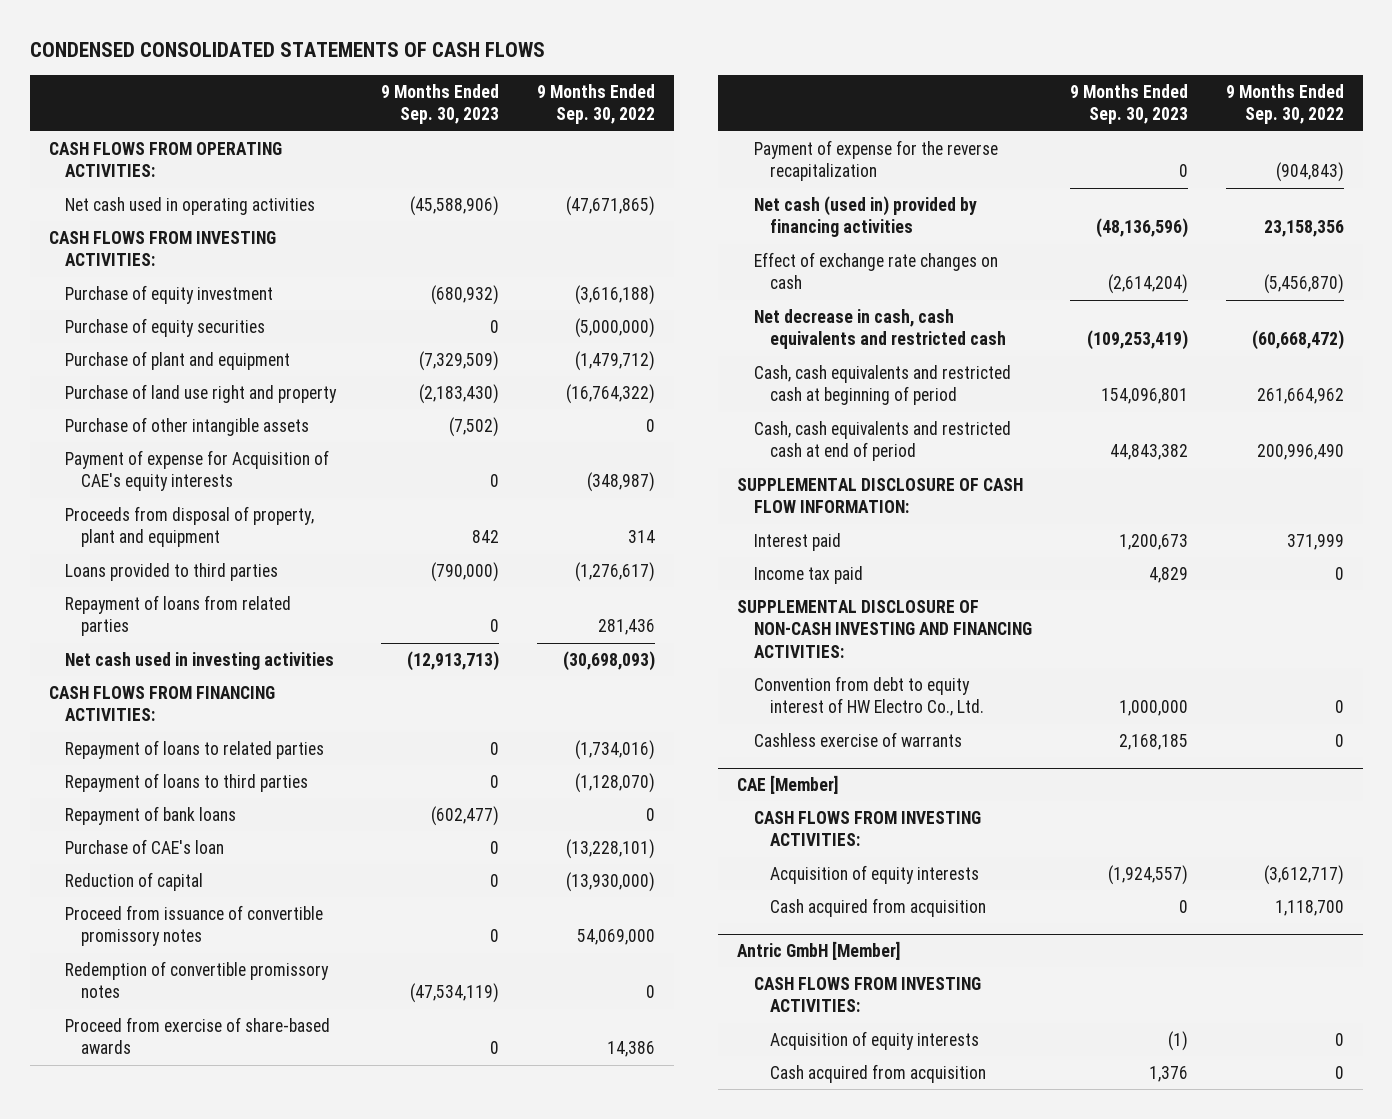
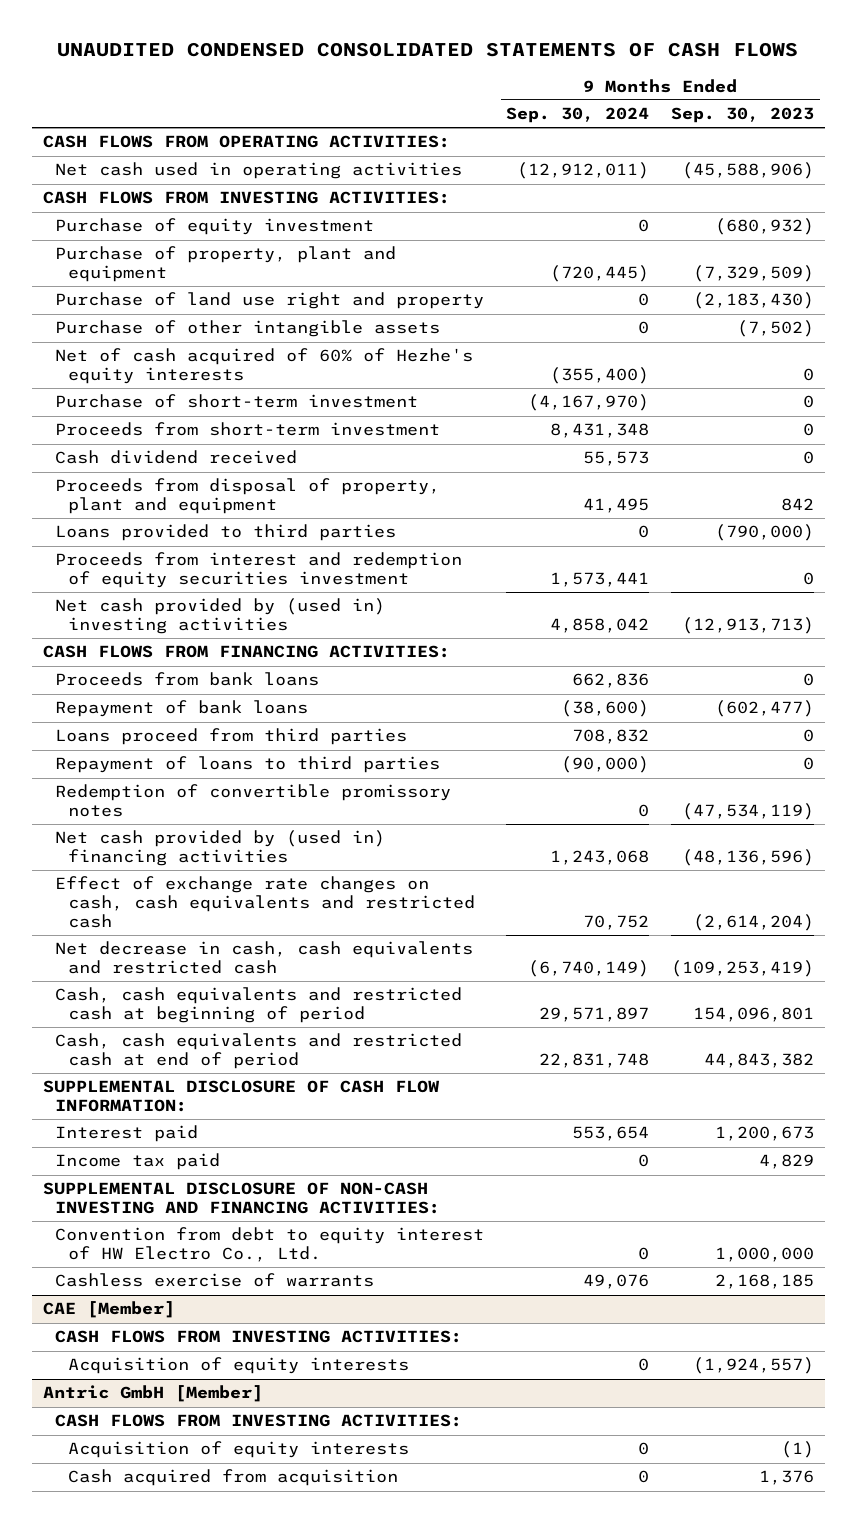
- CONDENSED CONSOLIDATED STATEMENTS OF CASH FLOWS
+ UNAUDITED CONDENSED CONSOLIDATED STATEMENTS OF CASH FLOWS
- | 9 Months Ended Sep. 30, 2023 | 9 Months Ended Sep. 30, 2022
+ | 9 Months Ended Sep. 30, 2024 | 9 Months Ended Sep. 30, 2023
- Purchase of equity securities | 0 | (5,000,000)
- Purchase of plant and equipment | (7,329,509) | (1,479,712)
+ Purchase of property, plant and equipment | (720,445) | (7,329,509)
- Payment of expense for Acquisition of CAE's equity interests | 0 | (348,987)
+ Net of cash acquired of 60% of Hezhe's equity interests | (355,400) | 0
+ Purchase of short-term investment | (4,167,970) | 0
+ Proceeds from short-term investment | 8,431,348 | 0
+ Cash dividend received | 55,573 | 0
- Repayment of loans from related parties | 0 | 281,436
- Net cash used in investing activities | (12,913,713) | (30,698,093)
+ Proceeds from interest and redemption of equity securities investment | 1,573,441 | 0
+ Net cash provided by (used in) investing activities | 4,858,042 | (12,913,713)
- Repayment of loans to related parties | 0 | (1,734,016)
+ Proceeds from bank loans | 662,836 | 0
- Purchase of CAE's loan | 0 | (13,228,101)
- Reduction of capital | 0 | (13,930,000)
- Proceed from issuance of convertible promissory notes | 0 | 54,069,000
+ Loans proceed from third parties | 708,832 | 0
moved down: Repayment of loans to third parties | (90,000) | 0
- Proceed from exercise of share-based awards | 0 | 14,386
- Payment of expense for the reverse recapitalization | 0 | (904,843)
- Net cash (used in) provided by financing activities | (48,136,596) | 23,158,356
- Effect of exchange rate changes on cash | (2,614,204) | (5,456,870)
+ Net cash provided by (used in) financing activities | 1,243,068 | (48,136,596)
+ Effect of exchange rate changes on cash, cash equivalents and restricted cash | 70,752 | (2,614,204)
@ CAE [Member]
- Cash acquired from acquisition | 0 | 1,118,700

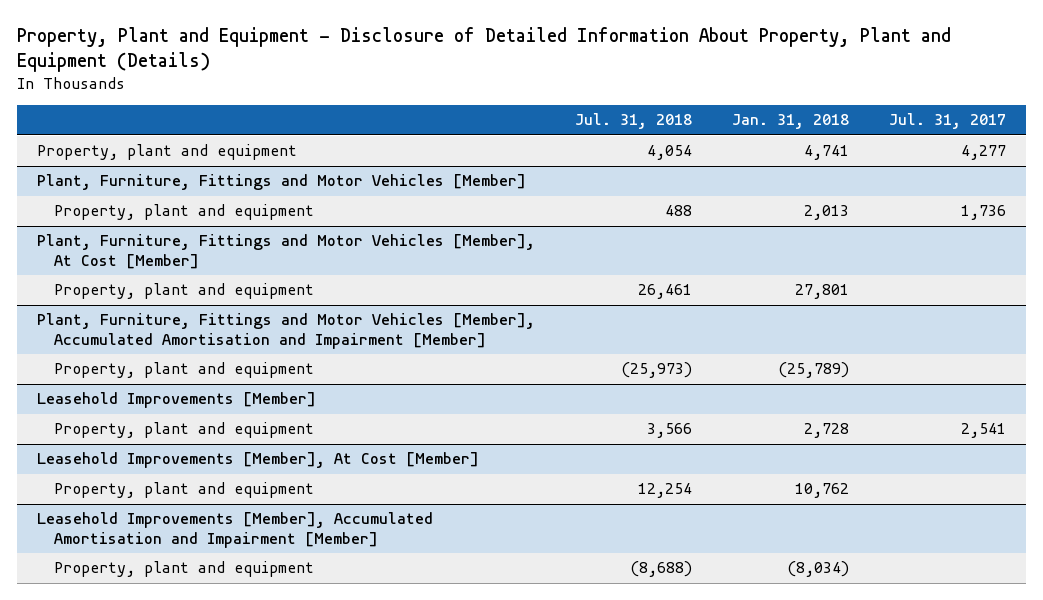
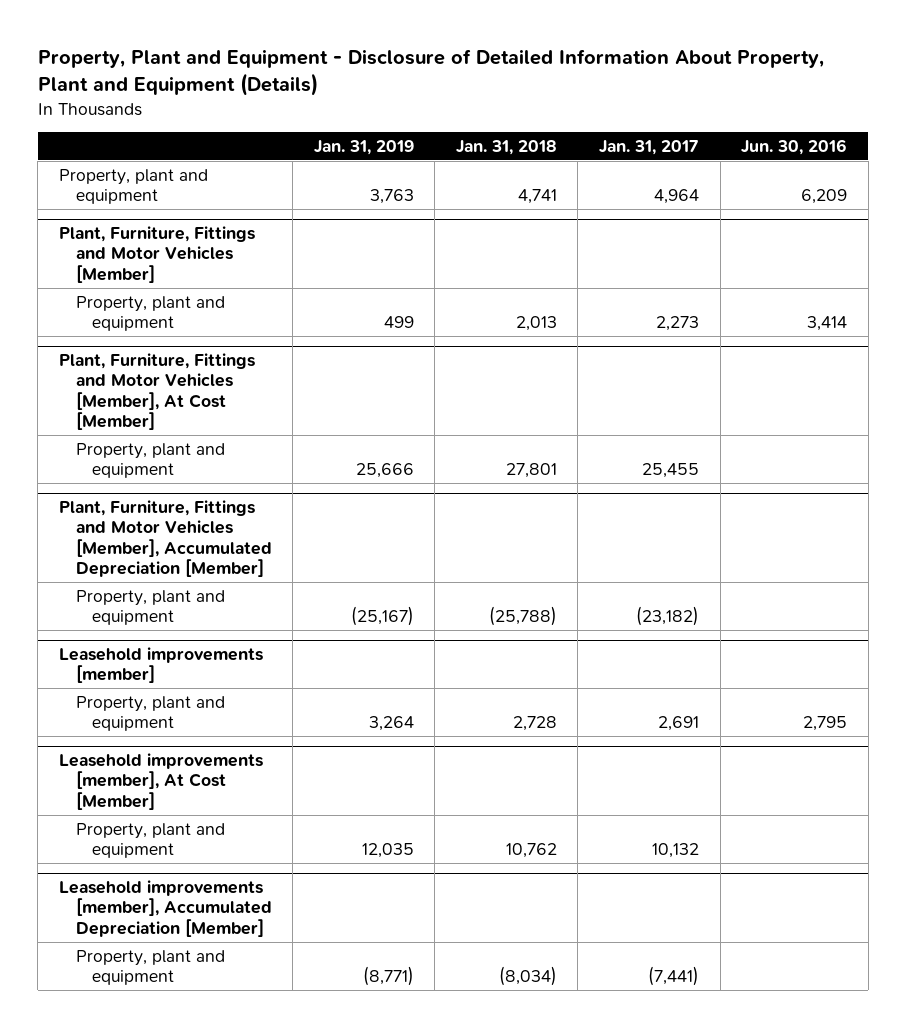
- | Jul. 31, 2018 | Jan. 31, 2018 | Jul. 31, 2017
+ | Jan. 31, 2019 | Jan. 31, 2018 | Jan. 31, 2017 | Jun. 30, 2016
- Plant, Furniture, Fittings and Motor Vehicles [Member], Accumulated Amortisation and Impairment [Member]
- Property, plant and equipment | (25,973) | (25,789) |
- Leasehold Improvements [Member]
+ Plant, Furniture, Fittings and Motor Vehicles [Member], Accumulated Depreciation [Member]
+ Property, plant and equipment | (25,167) | (25,788) | (23,182) |
+ Leasehold improvements [member]
- Leasehold Improvements [Member], At Cost [Member]
+ Leasehold improvements [member], At Cost [Member]
- Leasehold Improvements [Member], Accumulated Amortisation and Impairment [Member]
+ Leasehold improvements [member], Accumulated Depreciation [Member]

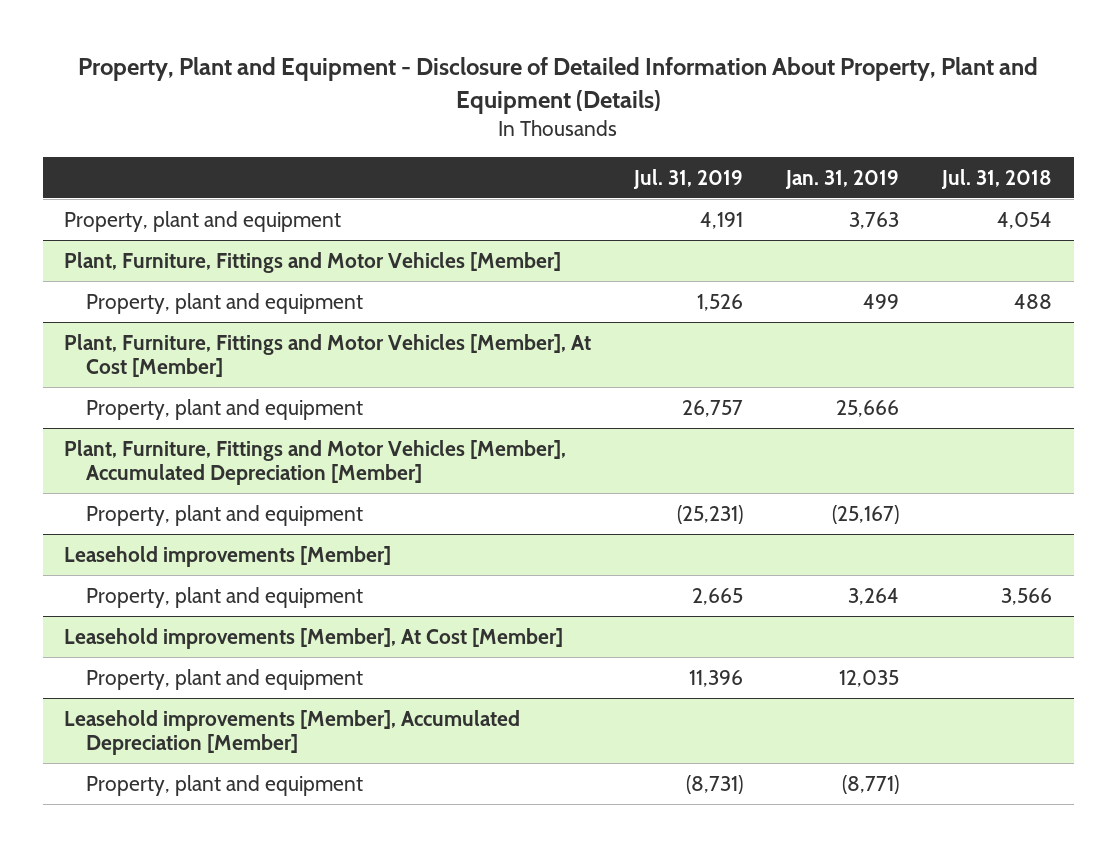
- | Jan. 31, 2019 | Jan. 31, 2018 | Jan. 31, 2017 | Jun. 30, 2016
+ | Jul. 31, 2019 | Jan. 31, 2019 | Jul. 31, 2018
- Leasehold improvements [member]
+ Leasehold improvements [Member]
- Leasehold improvements [member], At Cost [Member]
+ Leasehold improvements [Member], At Cost [Member]
- Leasehold improvements [member], Accumulated Depreciation [Member]
+ Leasehold improvements [Member], Accumulated Depreciation [Member]

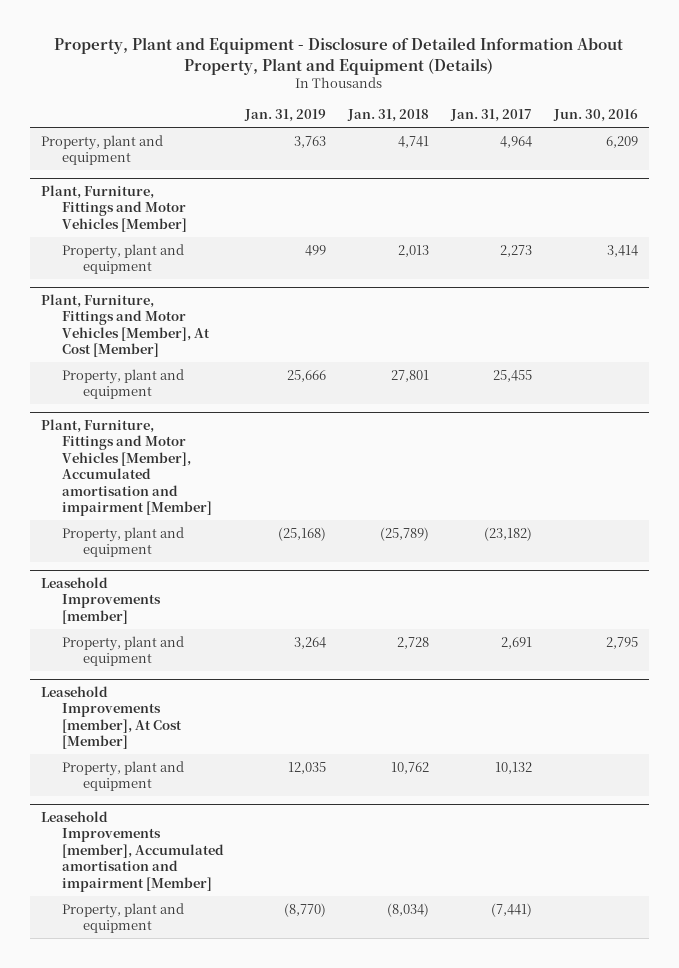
- | Jul. 31, 2019 | Jan. 31, 2019 | Jul. 31, 2018
+ | Jan. 31, 2019 | Jan. 31, 2018 | Jan. 31, 2017 | Jun. 30, 2016
- Plant, Furniture, Fittings and Motor Vehicles [Member], Accumulated Depreciation [Member]
- Property, plant and equipment | (25,231) | (25,167) |
- Leasehold improvements [Member]
+ Plant, Furniture, Fittings and Motor Vehicles [Member], Accumulated amortisation and impairment [Member]
+ Property, plant and equipment | (25,168) | (25,789) | (23,182) |
+ Leasehold Improvements [member]
- Leasehold improvements [Member], At Cost [Member]
+ Leasehold Improvements [member], At Cost [Member]
- Leasehold improvements [Member], Accumulated Depreciation [Member]
- Property, plant and equipment | (8,731) | (8,771) |
+ Leasehold Improvements [member], Accumulated amortisation and impairment [Member]
+ Property, plant and equipment | (8,770) | (8,034) | (7,441) |

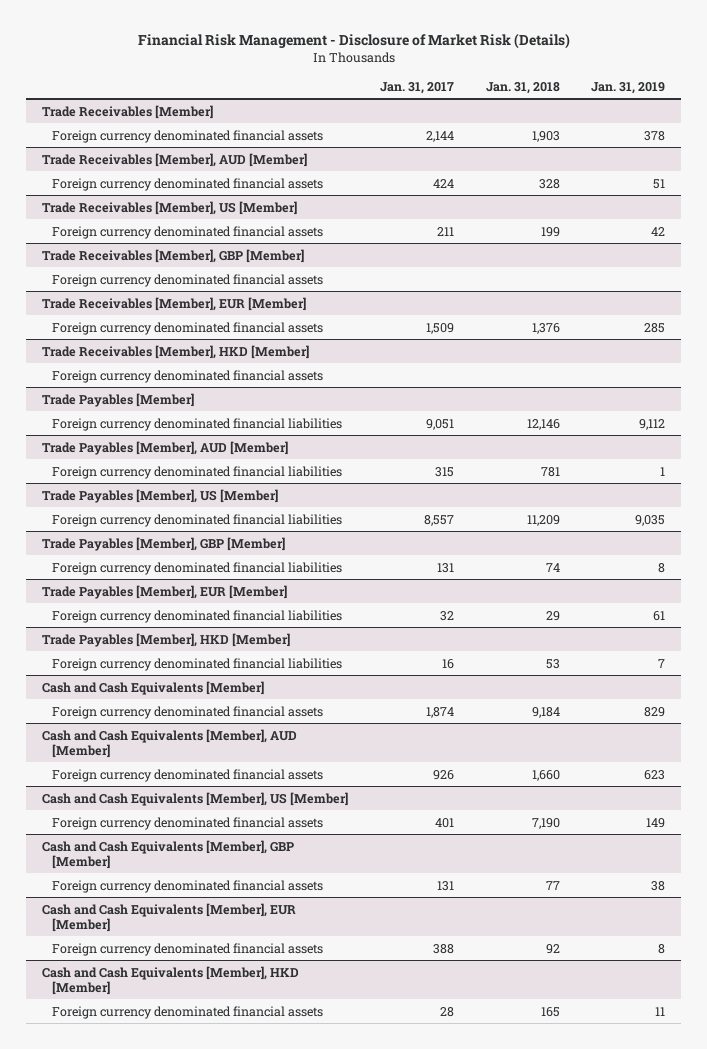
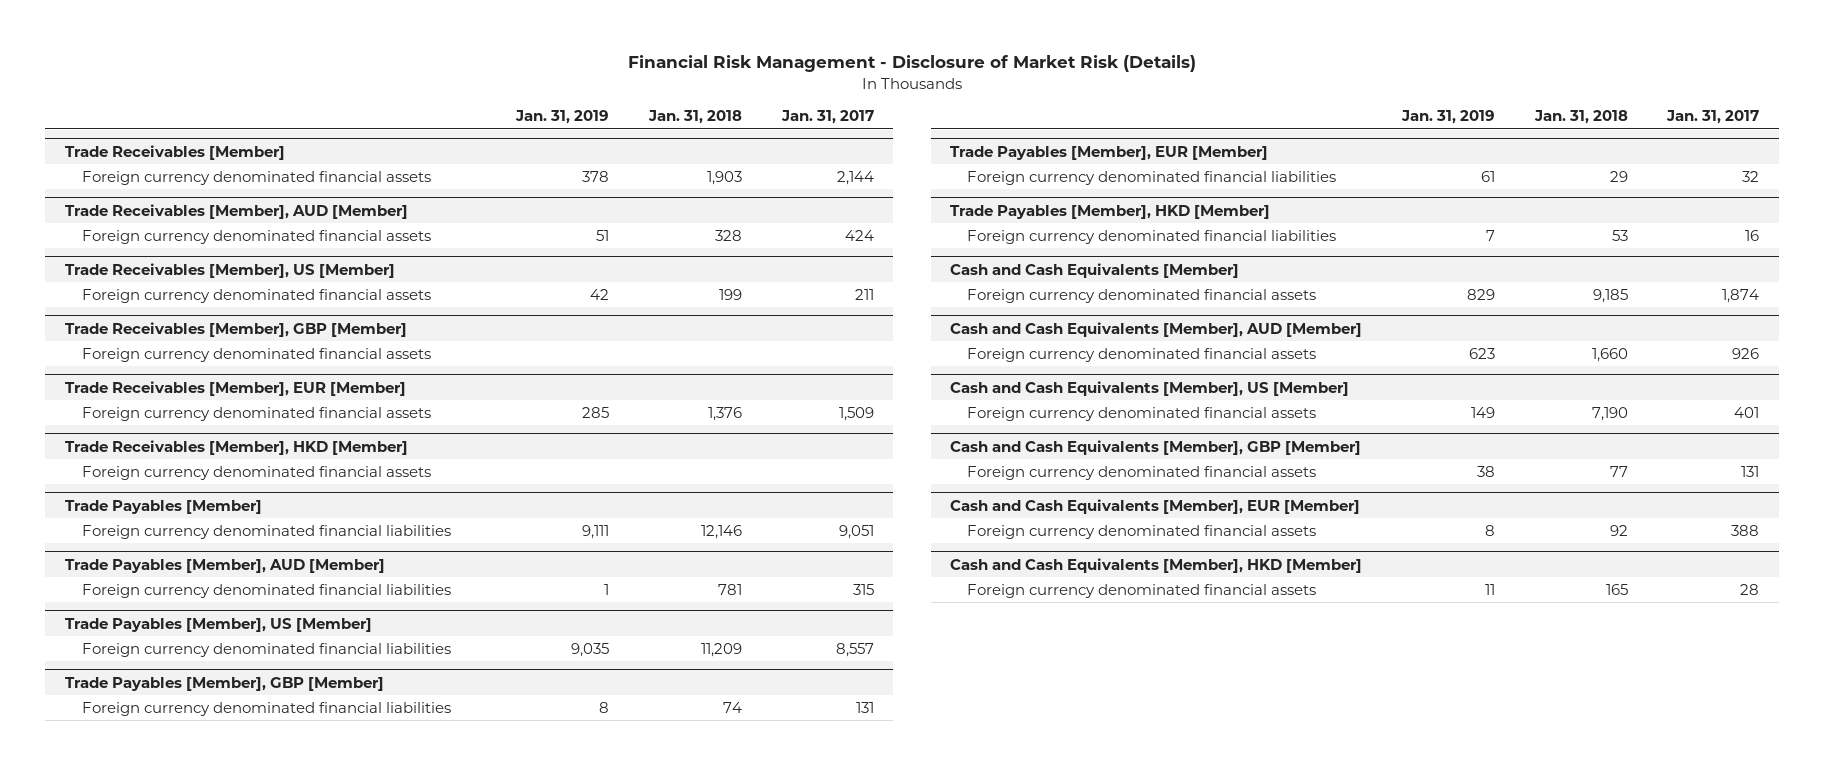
- | Jan. 31, 2017 | Jan. 31, 2018 | Jan. 31, 2019
+ | Jan. 31, 2019 | Jan. 31, 2018 | Jan. 31, 2017
@ Trade Payables [Member]
- Foreign currency denominated financial liabilities | 9,051 | 12,146 | 9,112
+ Foreign currency denominated financial liabilities | 9,111 | 12,146 | 9,051
@ Cash and Cash Equivalents [Member]
- Foreign currency denominated financial assets | 1,874 | 9,184 | 829
+ Foreign currency denominated financial assets | 829 | 9,185 | 1,874

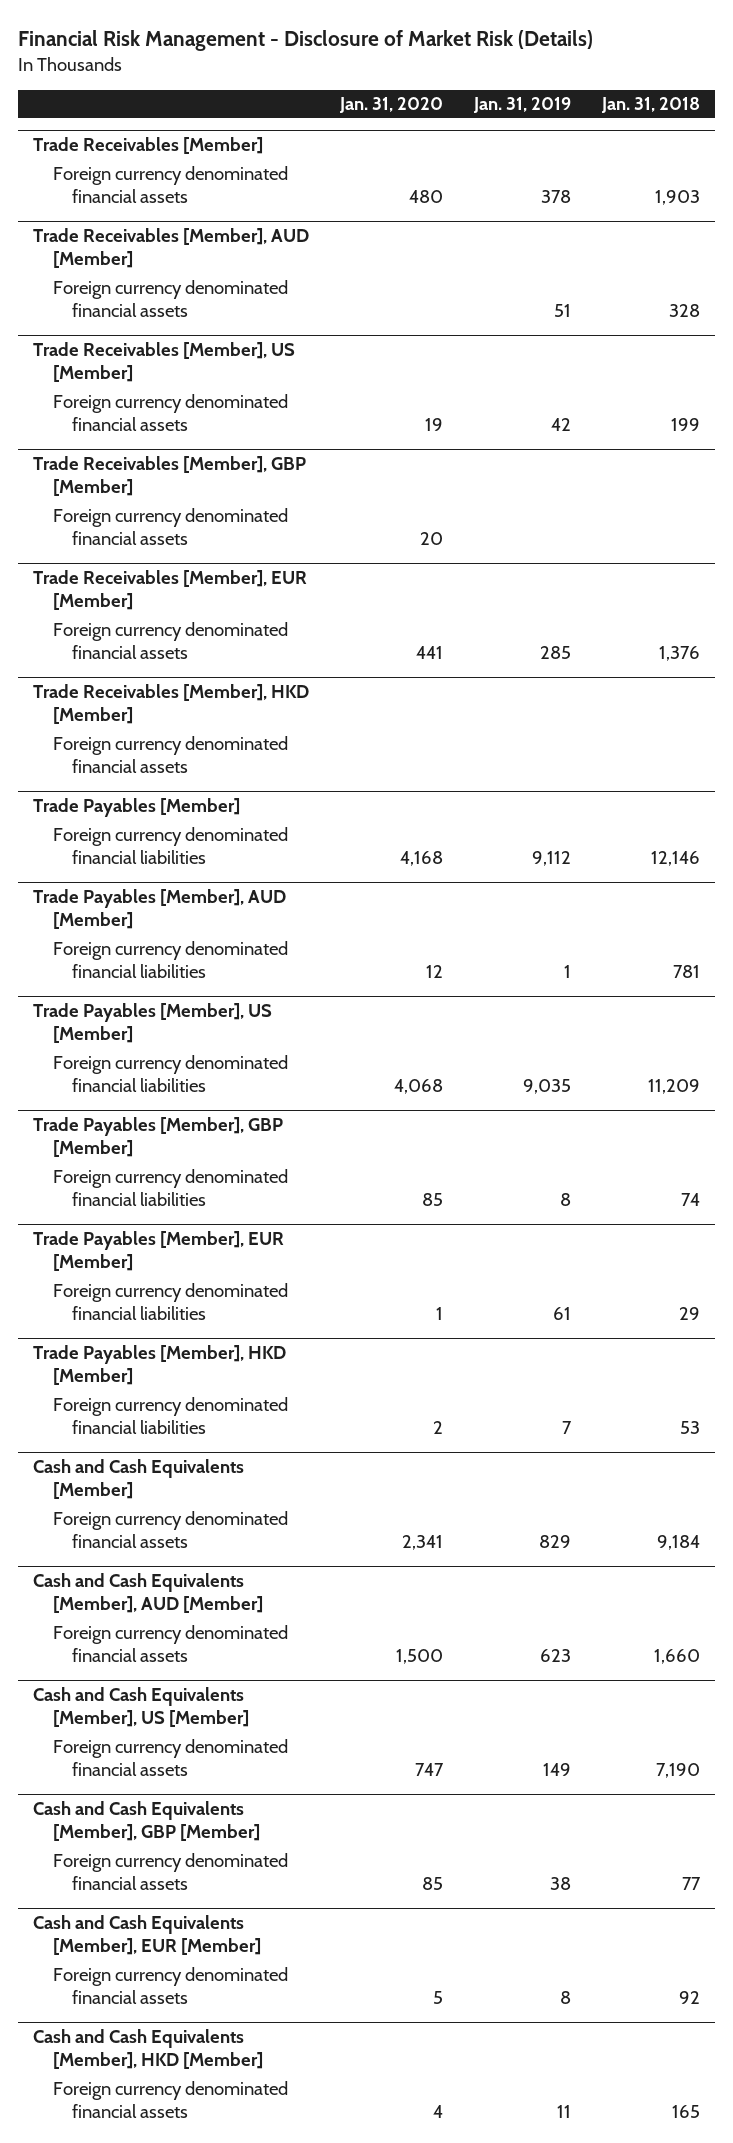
- | Jan. 31, 2019 | Jan. 31, 2018 | Jan. 31, 2017
+ | Jan. 31, 2020 | Jan. 31, 2019 | Jan. 31, 2018
@ Trade Payables [Member]
- Foreign currency denominated financial liabilities | 9,111 | 12,146 | 9,051
+ Foreign currency denominated financial liabilities | 4,168 | 9,112 | 12,146
@ Cash and Cash Equivalents [Member]
- Foreign currency denominated financial assets | 829 | 9,185 | 1,874
+ Foreign currency denominated financial assets | 2,341 | 829 | 9,184

